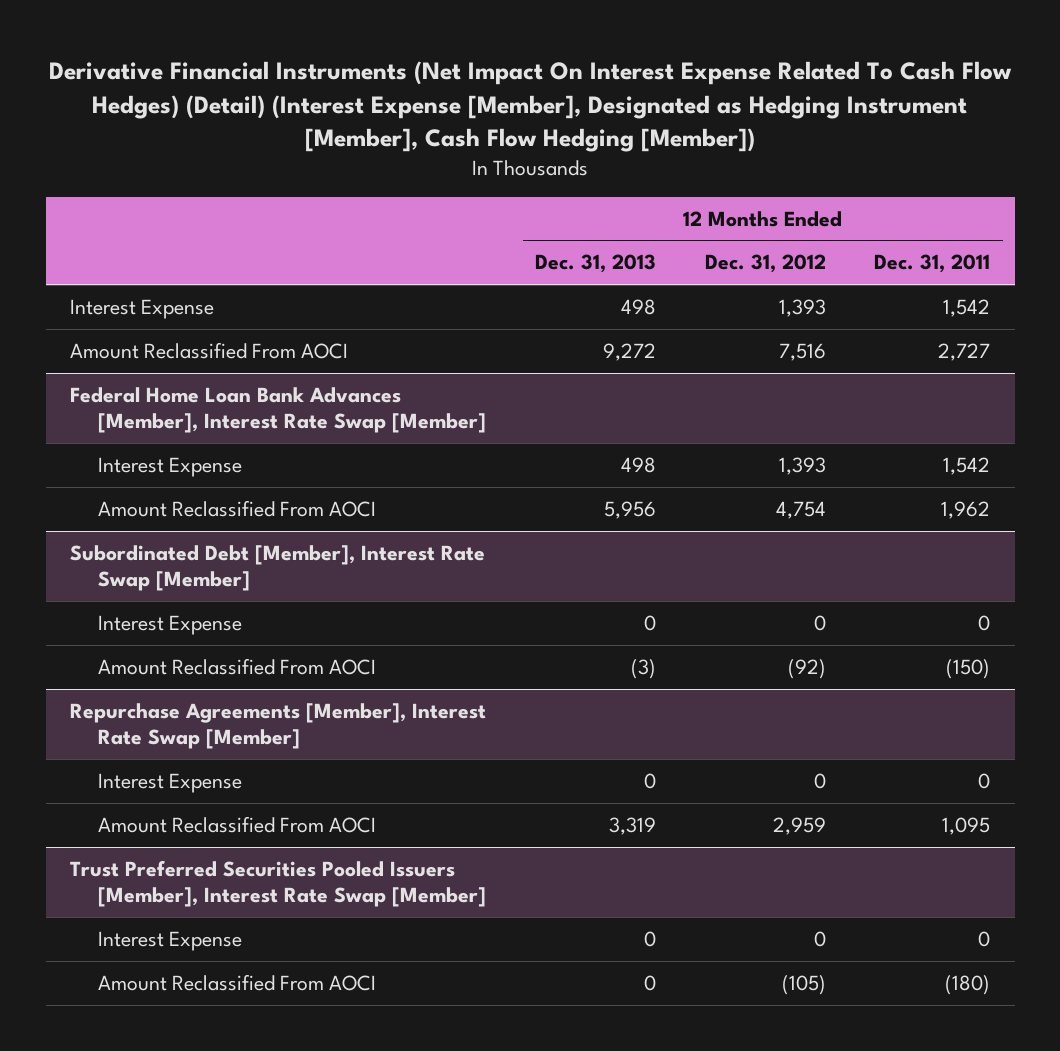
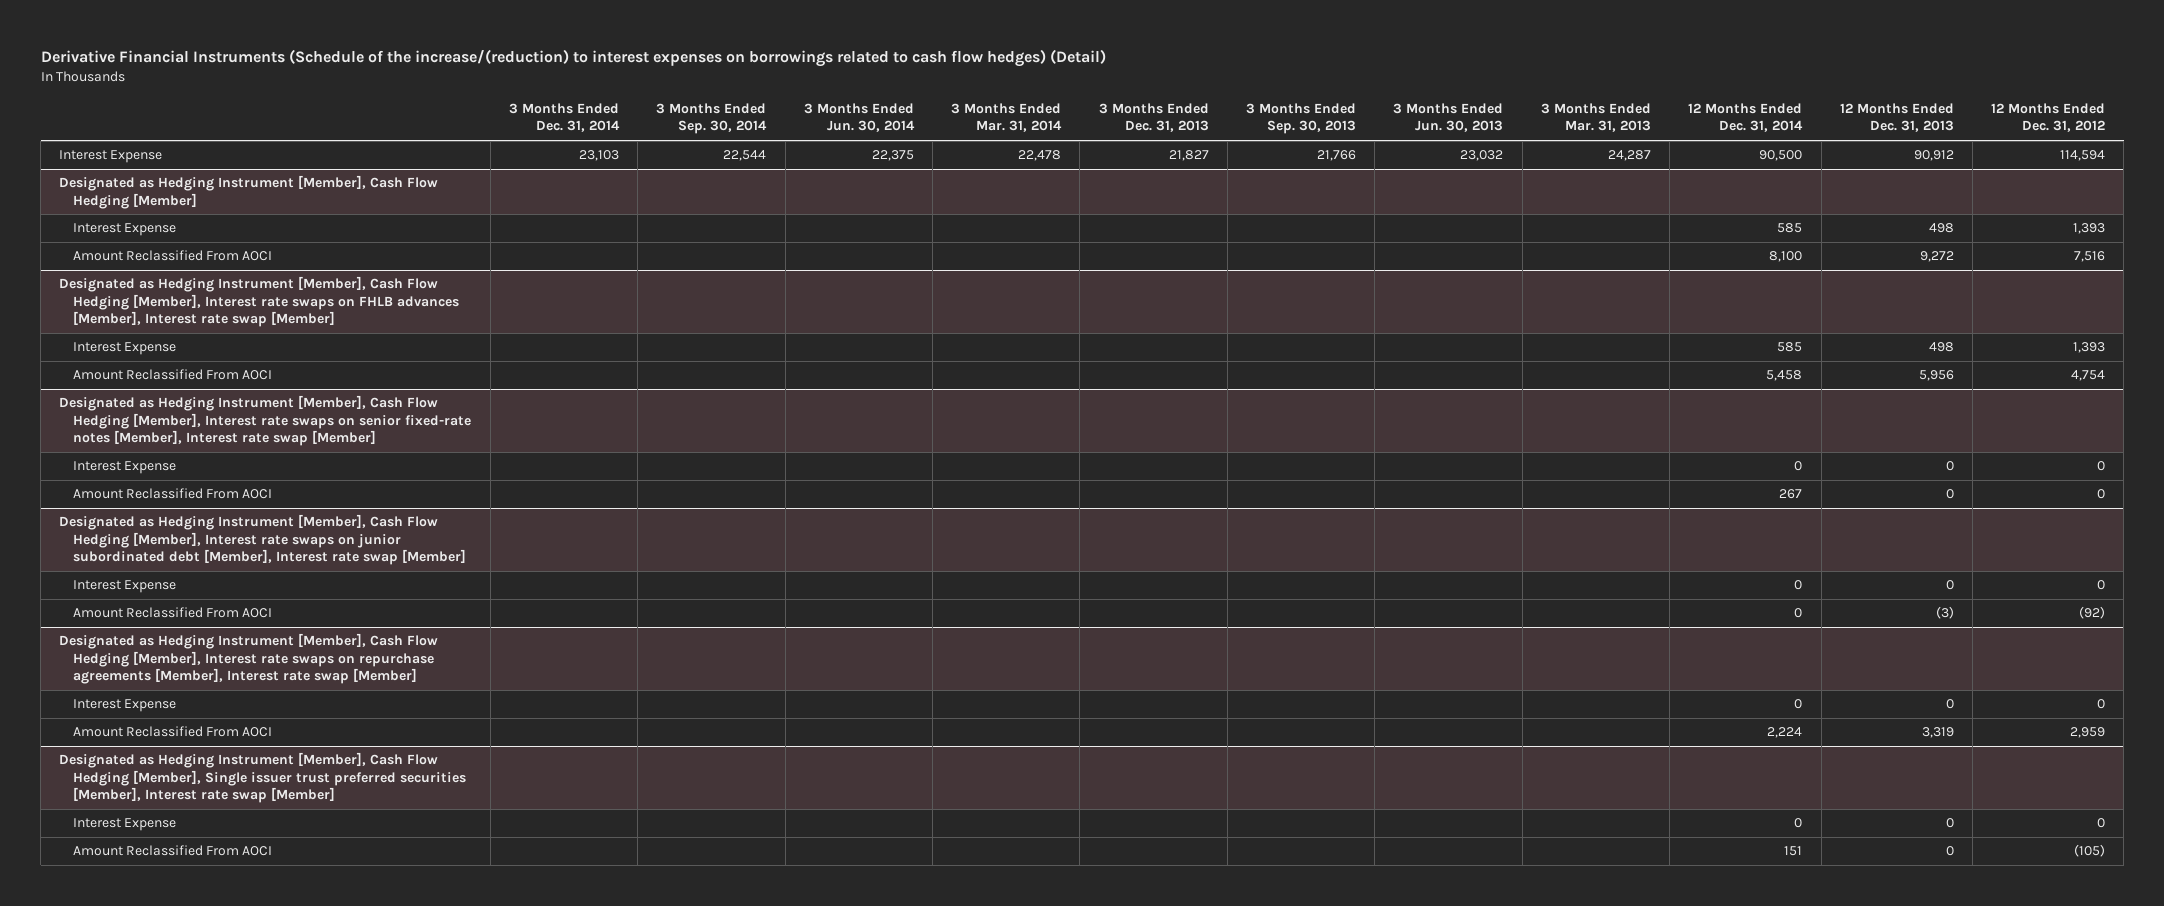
- Derivative Financial Instruments (Net Impact On Interest Expense Related To Cash Flow Hedges) (Detail) (Interest Expense [Member], Designated as Hedging Instrument [Member], Cash Flow Hedging [Member])
+ Derivative Financial Instruments (Schedule of the increase/(reduction) to interest expenses on borrowings related to cash flow hedges) (Detail)
- | 12 Months Ended Dec. 31, 2013 | 12 Months Ended Dec. 31, 2012 | 12 Months Ended Dec. 31, 2011
+ | 3 Months Ended Dec. 31, 2014 | 3 Months Ended Sep. 30, 2014 | 3 Months Ended Jun. 30, 2014 | 3 Months Ended Mar. 31, 2014 | 3 Months Ended Dec. 31, 2013 | 3 Months Ended Sep. 30, 2013 | 3 Months Ended Jun. 30, 2013 | 3 Months Ended Mar. 31, 2013 | 12 Months Ended Dec. 31, 2014 | 12 Months Ended Dec. 31, 2013 | 12 Months Ended Dec. 31, 2012
+ Interest Expense | 23,103 | 22,544 | 22,375 | 22,478 | 21,827 | 21,766 | 23,032 | 24,287 | 90,500 | 90,912 | 114,594
+ Designated as Hedging Instrument [Member], Cash Flow Hedging [Member]
- Federal Home Loan Bank Advances [Member], Interest Rate Swap [Member]
+ Designated as Hedging Instrument [Member], Cash Flow Hedging [Member], Interest rate swaps on FHLB advances [Member], Interest rate swap [Member]
- Subordinated Debt [Member], Interest Rate Swap [Member]
+ Designated as Hedging Instrument [Member], Cash Flow Hedging [Member], Interest rate swaps on senior fixed-rate notes [Member], Interest rate swap [Member]
+ Amount Reclassified From AOCI | | | | | | | | | 267 | 0 | 0
+ Designated as Hedging Instrument [Member], Cash Flow Hedging [Member], Interest rate swaps on junior subordinated debt [Member], Interest rate swap [Member]
+ Interest Expense | | | | | | | | | 0 | 0 | 0
- Repurchase Agreements [Member], Interest Rate Swap [Member]
+ Designated as Hedging Instrument [Member], Cash Flow Hedging [Member], Interest rate swaps on repurchase agreements [Member], Interest rate swap [Member]
- Trust Preferred Securities Pooled Issuers [Member], Interest Rate Swap [Member]
+ Designated as Hedging Instrument [Member], Cash Flow Hedging [Member], Single issuer trust preferred securities [Member], Interest rate swap [Member]

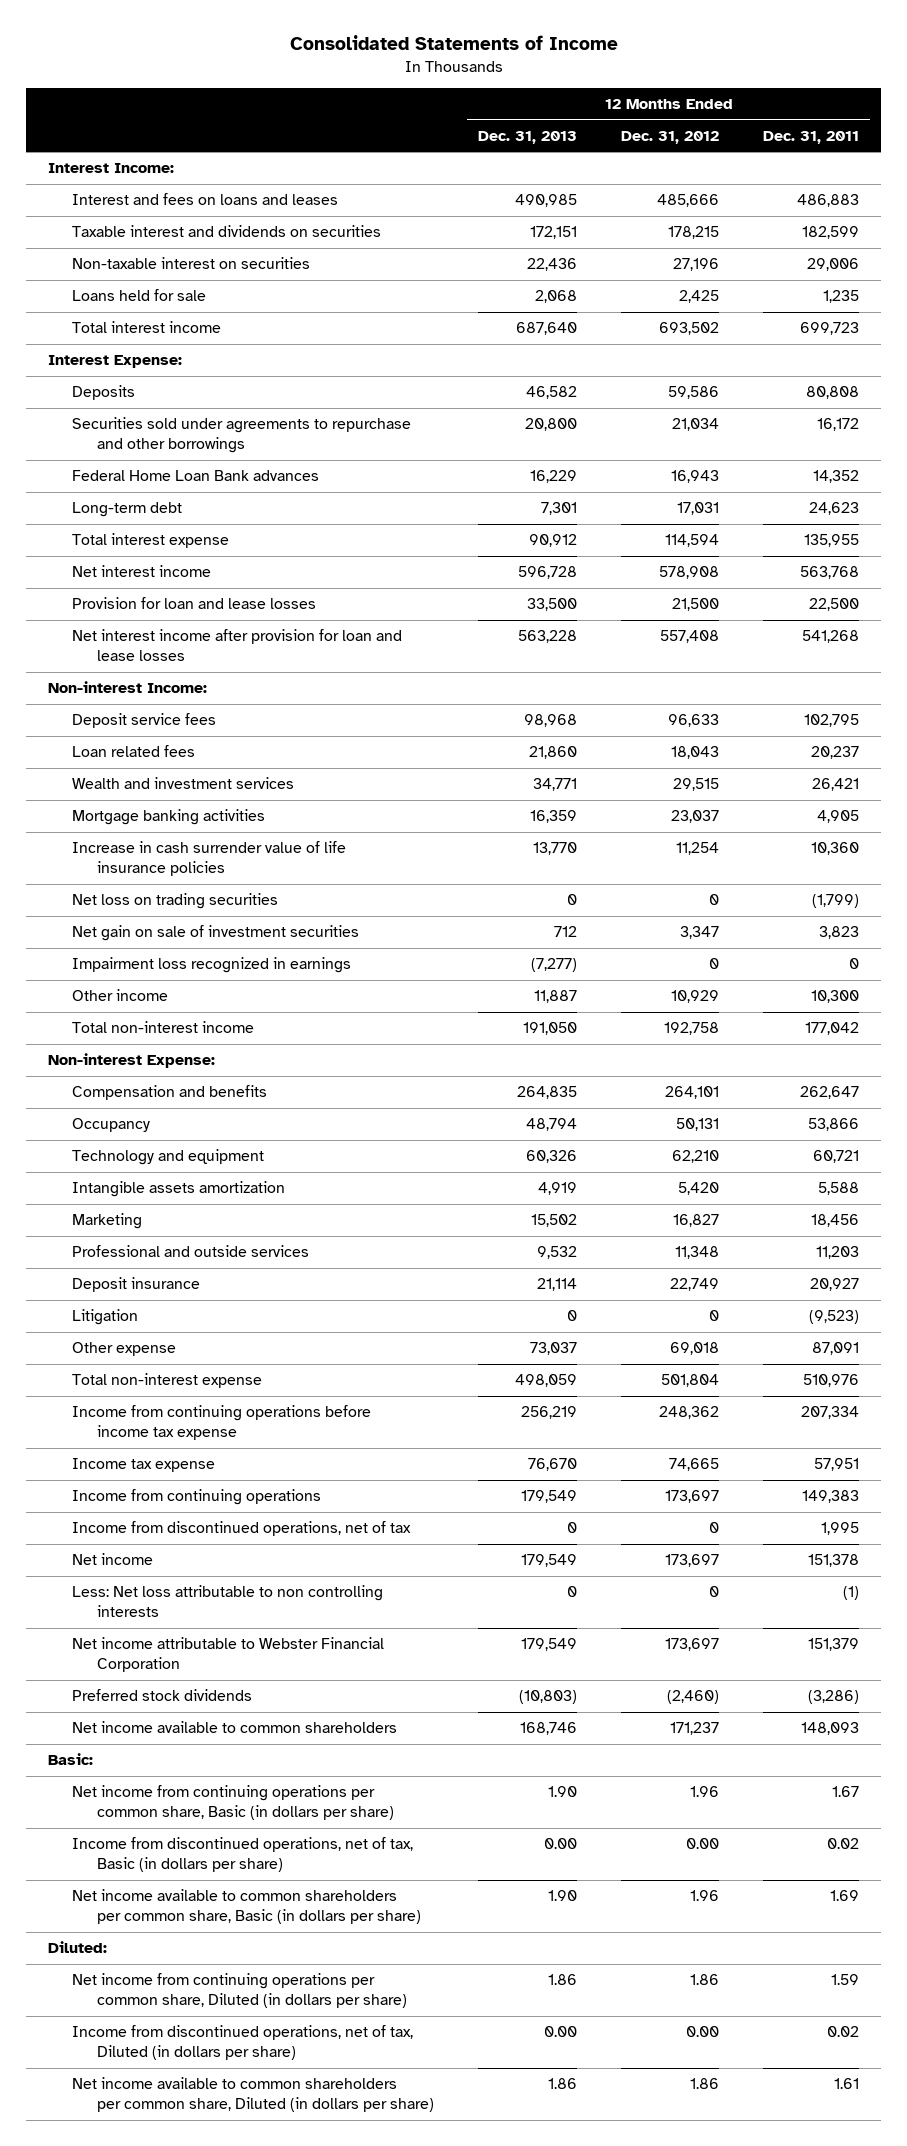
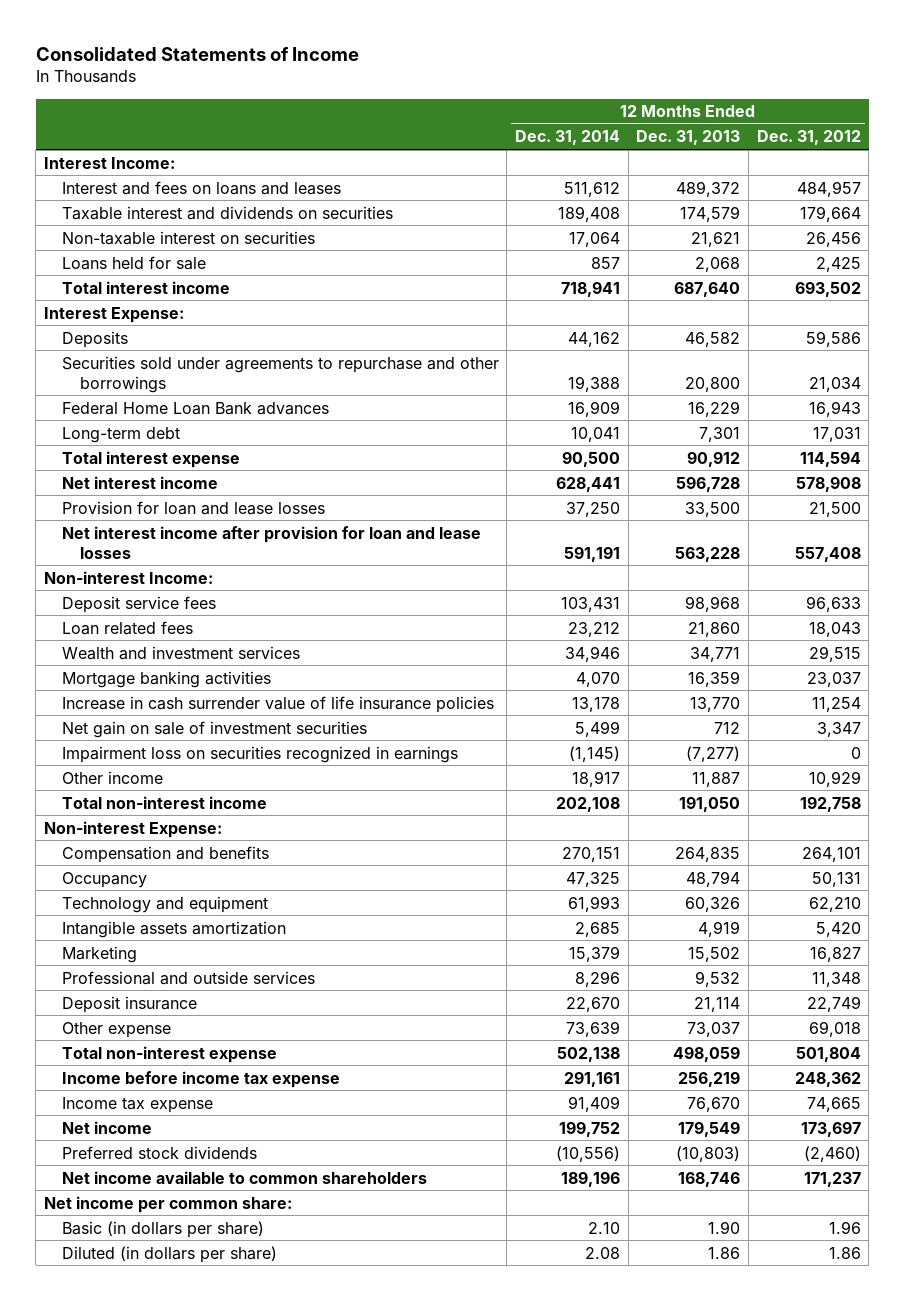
- | 12 Months Ended Dec. 31, 2013 | 12 Months Ended Dec. 31, 2012 | 12 Months Ended Dec. 31, 2011
+ | 12 Months Ended Dec. 31, 2014 | 12 Months Ended Dec. 31, 2013 | 12 Months Ended Dec. 31, 2012
- Interest and fees on loans and leases | 490,985 | 485,666 | 486,883
- Taxable interest and dividends on securities | 172,151 | 178,215 | 182,599
- Non-taxable interest on securities | 22,436 | 27,196 | 29,006
+ Interest and fees on loans and leases | 511,612 | 489,372 | 484,957
+ Taxable interest and dividends on securities | 189,408 | 174,579 | 179,664
+ Non-taxable interest on securities | 17,064 | 21,621 | 26,456
- Net loss on trading securities | 0 | 0 | (1,799)
- Impairment loss recognized in earnings | (7,277) | 0 | 0
+ Impairment loss on securities recognized in earnings | (1,145) | (7,277) | 0
- Litigation | 0 | 0 | (9,523)
- Income from continuing operations before income tax expense | 256,219 | 248,362 | 207,334
+ Income before income tax expense | 291,161 | 256,219 | 248,362
- Income from continuing operations | 179,549 | 173,697 | 149,383
- Income from discontinued operations, net of tax | 0 | 0 | 1,995
- Less: Net loss attributable to non controlling interests | 0 | 0 | (1)
- Net income attributable to Webster Financial Corporation | 179,549 | 173,697 | 151,379
- Basic:
- Net income from continuing operations per common share, Basic (in dollars per share) | 1.90 | 1.96 | 1.67
- Income from discontinued operations, net of tax, Basic (in dollars per share) | 0.00 | 0.00 | 0.02
- Net income available to common shareholders per common share, Basic (in dollars per share) | 1.90 | 1.96 | 1.69
- Diluted:
- Net income from continuing operations per common share, Diluted (in dollars per share) | 1.86 | 1.86 | 1.59
- Income from discontinued operations, net of tax, Diluted (in dollars per share) | 0.00 | 0.00 | 0.02
- Net income available to common shareholders per common share, Diluted (in dollars per share) | 1.86 | 1.86 | 1.61
+ Net income per common share:
+ Basic (in dollars per share) | 2.10 | 1.90 | 1.96
+ Diluted (in dollars per share) | 2.08 | 1.86 | 1.86

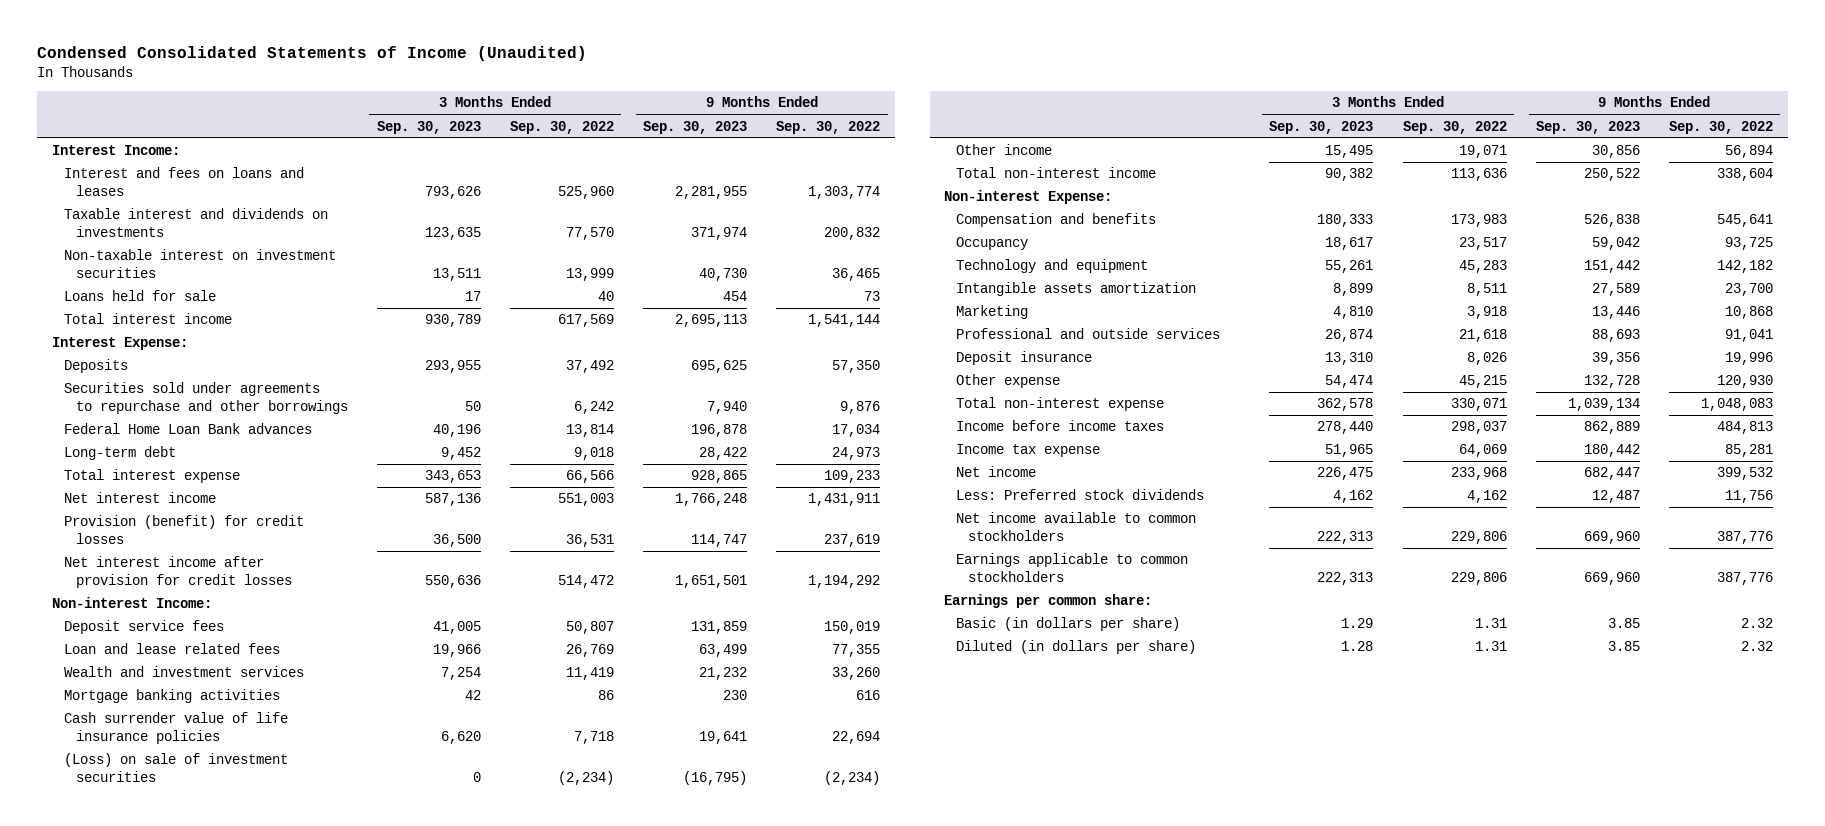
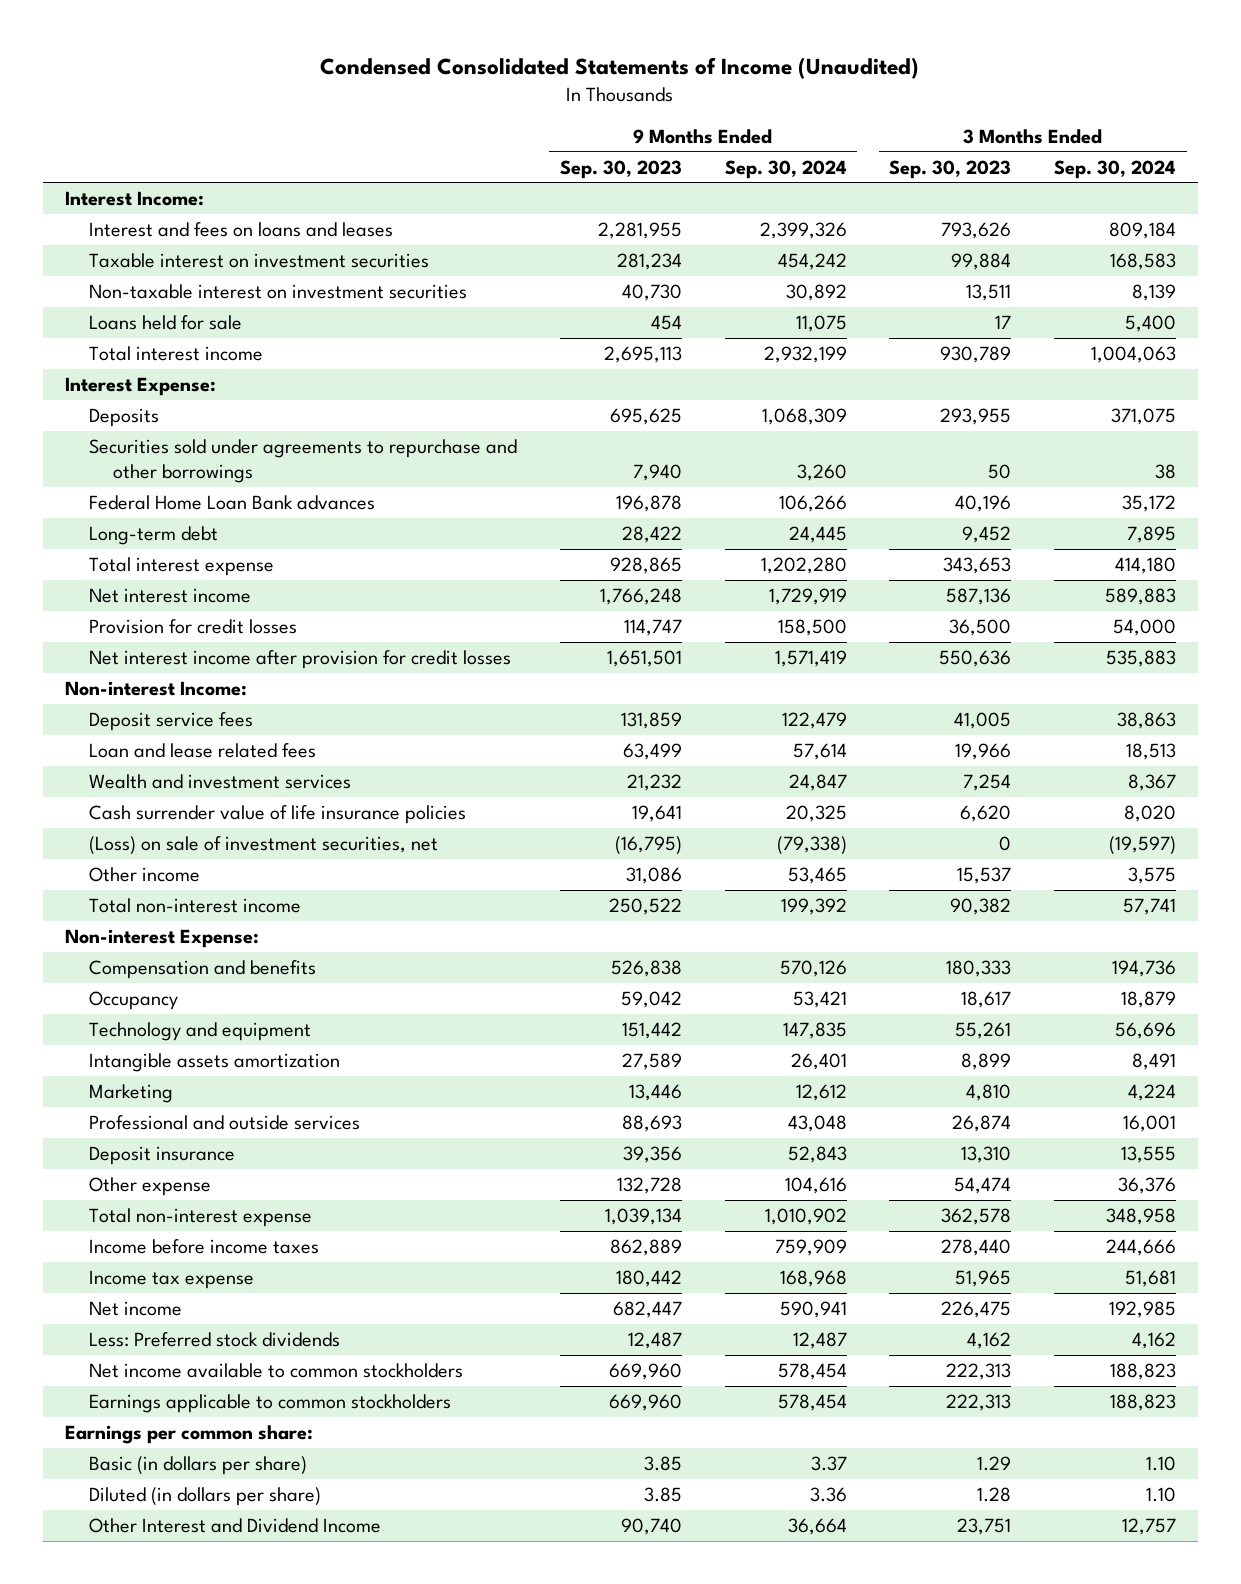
- | 3 Months Ended Sep. 30, 2023 | 3 Months Ended Sep. 30, 2022 | 9 Months Ended Sep. 30, 2023 | 9 Months Ended Sep. 30, 2022
+ | 9 Months Ended Sep. 30, 2023 | 9 Months Ended Sep. 30, 2024 | 3 Months Ended Sep. 30, 2023 | 3 Months Ended Sep. 30, 2024
- Taxable interest and dividends on investments | 123,635 | 77,570 | 371,974 | 200,832
+ Taxable interest on investment securities | 281,234 | 454,242 | 99,884 | 168,583
- Provision (benefit) for credit losses | 36,500 | 36,531 | 114,747 | 237,619
+ Provision for credit losses | 114,747 | 158,500 | 36,500 | 54,000
- Mortgage banking activities | 42 | 86 | 230 | 616
- (Loss) on sale of investment securities | 0 | (2,234) | (16,795) | (2,234)
- Other income | 15,495 | 19,071 | 30,856 | 56,894
+ (Loss) on sale of investment securities, net | (16,795) | (79,338) | 0 | (19,597)
+ Other income | 31,086 | 53,465 | 15,537 | 3,575
+ Other Interest and Dividend Income | 90,740 | 36,664 | 23,751 | 12,757

